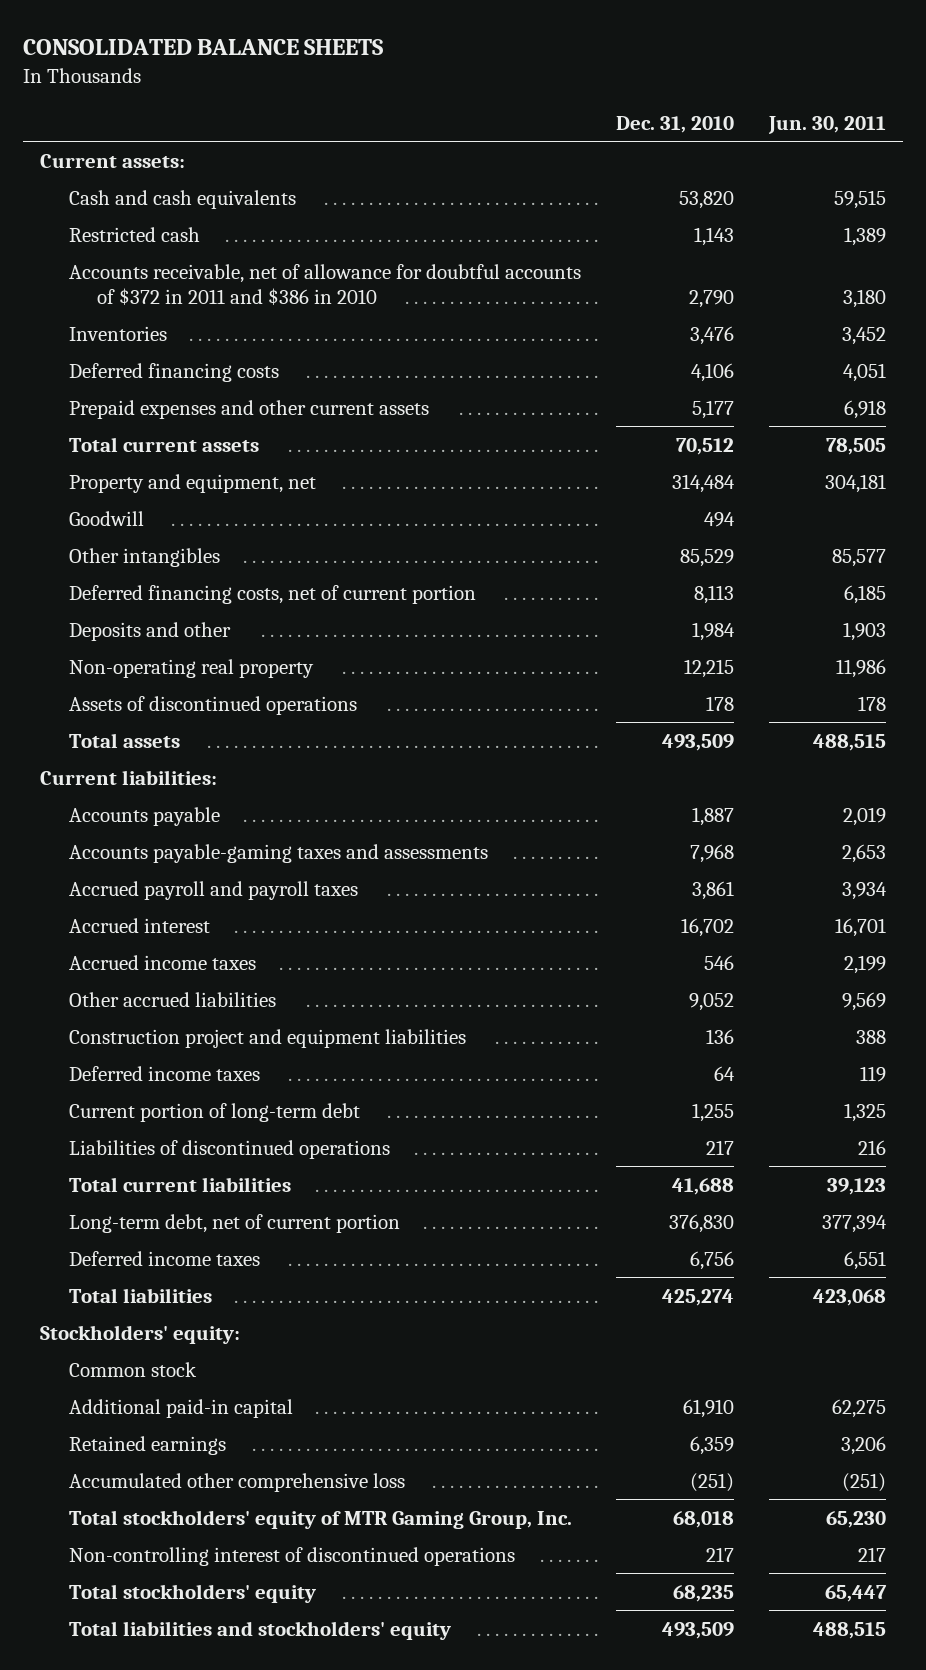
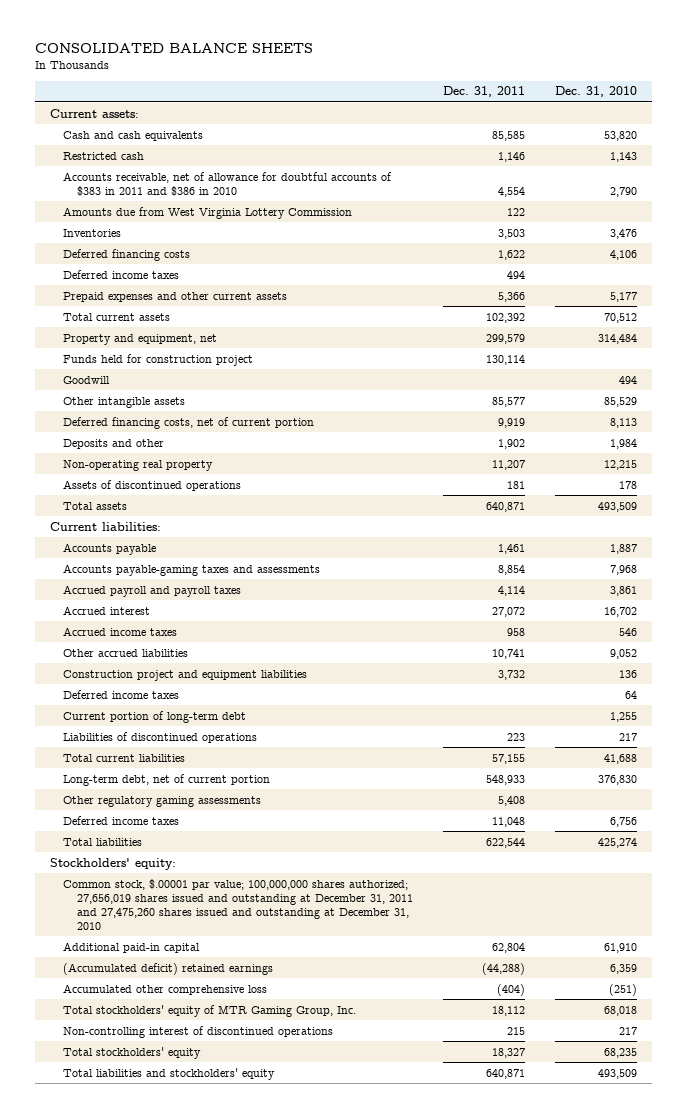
- | Dec. 31, 2010 | Jun. 30, 2011
+ | Dec. 31, 2011 | Dec. 31, 2010
- Accounts receivable, net of allowance for doubtful accounts of $372 in 2011 and $386 in 2010 | 2,790 | 3,180
+ Accounts receivable, net of allowance for doubtful accounts of $383 in 2011 and $386 in 2010 | 4,554 | 2,790
+ Amounts due from West Virginia Lottery Commission | 122 |
+ Deferred income taxes | 494 |
+ Funds held for construction project | 130,114 |
- Other intangibles | 85,529 | 85,577
+ Other intangible assets | 85,577 | 85,529
+ Other regulatory gaming assessments | 5,408 |
- Common stock
+ Common stock, $.00001 par value; 100,000,000 shares authorized; 27,656,019 shares issued and outstanding at December 31, 2011 and 27,475,260 shares issued and outstanding at December 31, 2010
- Retained earnings | 6,359 | 3,206
+ (Accumulated deficit) retained earnings | (44,288) | 6,359

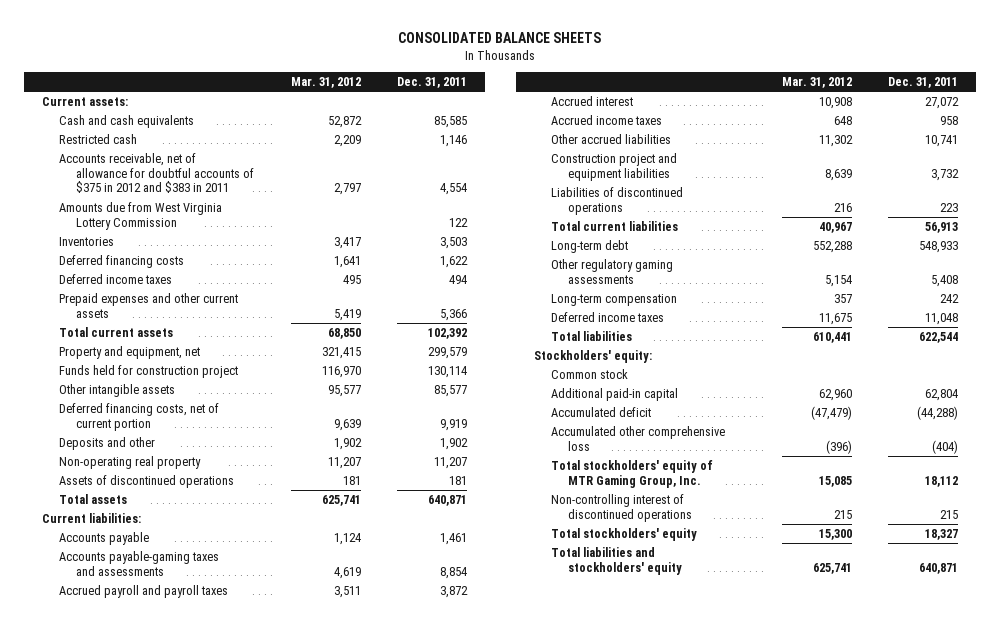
- | Dec. 31, 2011 | Dec. 31, 2010
+ | Mar. 31, 2012 | Dec. 31, 2011
- Accounts receivable, net of allowance for doubtful accounts of $383 in 2011 and $386 in 2010 | 4,554 | 2,790
+ Accounts receivable, net of allowance for doubtful accounts of $375 in 2012 and $383 in 2011 | 2,797 | 4,554
- Goodwill | | 494
- Accrued payroll and payroll taxes | 4,114 | 3,861
+ Accrued payroll and payroll taxes | 3,511 | 3,872
- Deferred income taxes | | 64
- Current portion of long-term debt | | 1,255
- Total current liabilities | 57,155 | 41,688
- Long-term debt, net of current portion | 548,933 | 376,830
+ Total current liabilities | 40,967 | 56,913
+ Long-term debt | 552,288 | 548,933
+ Long-term compensation | 357 | 242
- Common stock, $.00001 par value; 100,000,000 shares authorized; 27,656,019 shares issued and outstanding at December 31, 2011 and 27,475,260 shares issued and outstanding at December 31, 2010
+ Common stock
- (Accumulated deficit) retained earnings | (44,288) | 6,359
+ Accumulated deficit | (47,479) | (44,288)

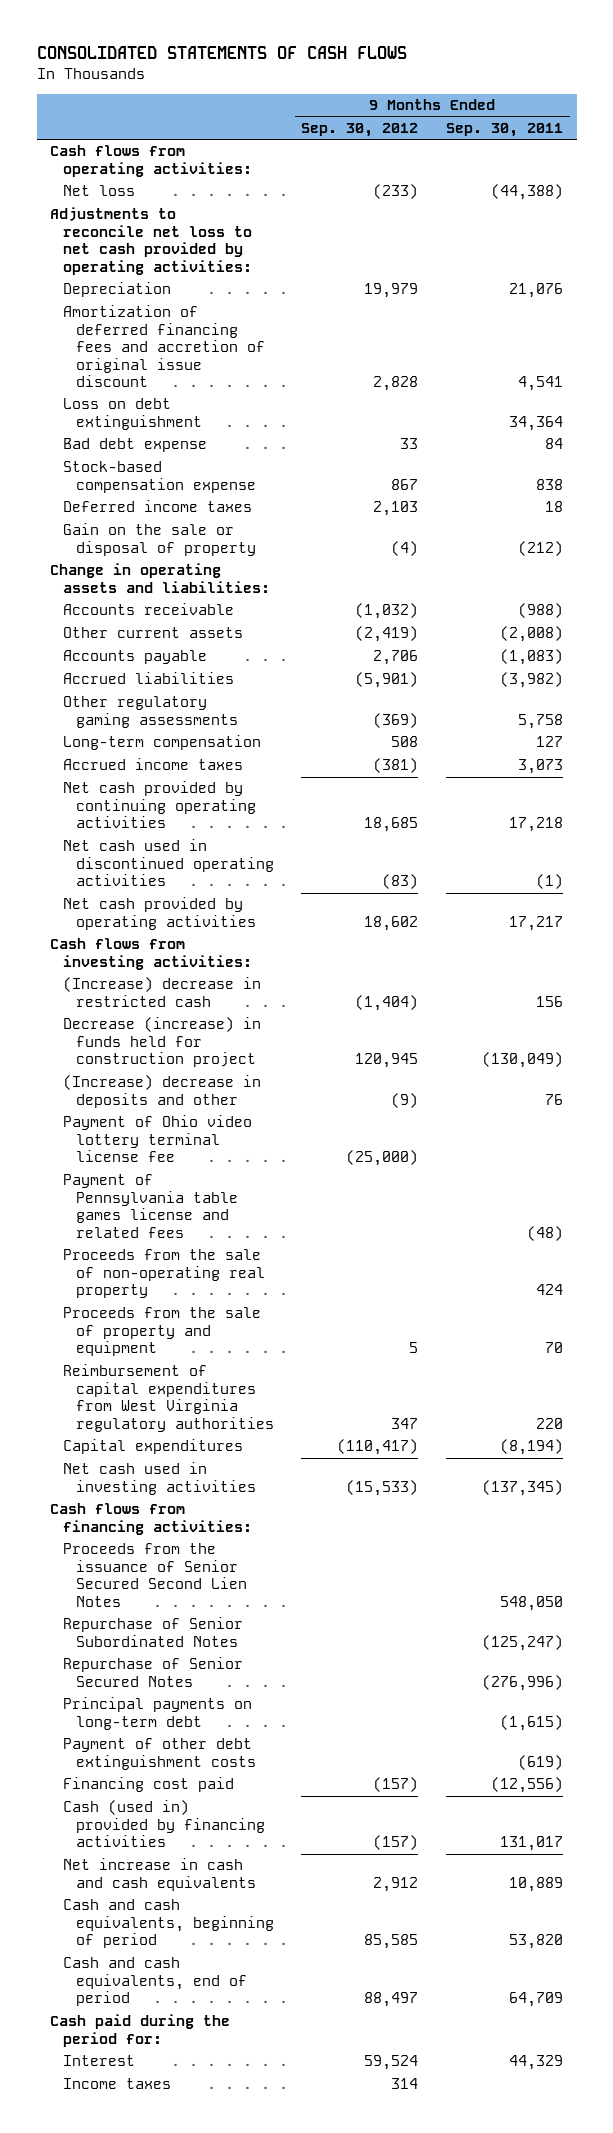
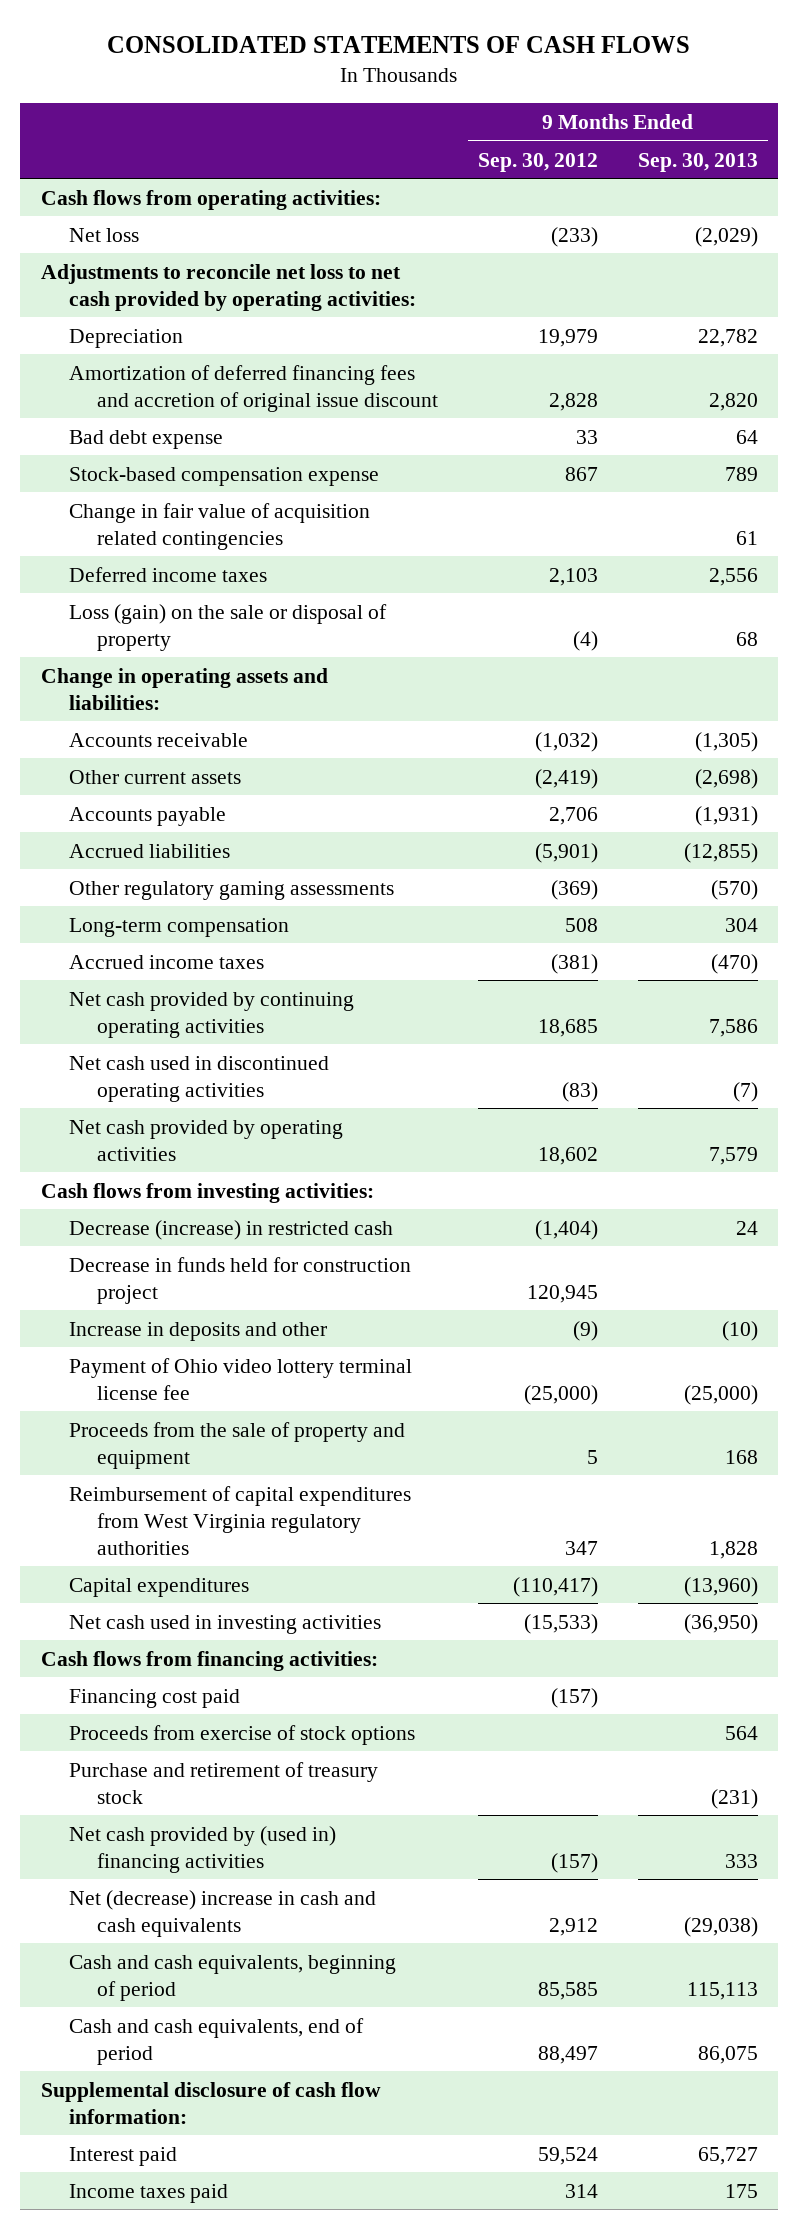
- | 9 Months Ended Sep. 30, 2012 | 9 Months Ended Sep. 30, 2011
+ | 9 Months Ended Sep. 30, 2012 | 9 Months Ended Sep. 30, 2013
- Loss on debt extinguishment | | 34,364
+ Change in fair value of acquisition related contingencies | | 61
- Gain on the sale or disposal of property | (4) | (212)
+ Loss (gain) on the sale or disposal of property | (4) | 68
- (Increase) decrease in restricted cash | (1,404) | 156
- Decrease (increase) in funds held for construction project | 120,945 | (130,049)
- (Increase) decrease in deposits and other | (9) | 76
+ Decrease (increase) in restricted cash | (1,404) | 24
+ Decrease in funds held for construction project | 120,945 |
+ Increase in deposits and other | (9) | (10)
- Payment of Pennsylvania table games license and related fees | | (48)
- Proceeds from the sale of non-operating real property | | 424
- Proceeds from the issuance of Senior Secured Second Lien Notes | | 548,050
- Repurchase of Senior Subordinated Notes | | (125,247)
- Repurchase of Senior Secured Notes | | (276,996)
- Principal payments on long-term debt | | (1,615)
- Payment of other debt extinguishment costs | | (619)
- Cash (used in) provided by financing activities | (157) | 131,017
- Net increase in cash and cash equivalents | 2,912 | 10,889
+ Proceeds from exercise of stock options | | 564
+ Purchase and retirement of treasury stock | | (231)
+ Net cash provided by (used in) financing activities | (157) | 333
+ Net (decrease) increase in cash and cash equivalents | 2,912 | (29,038)
- Cash paid during the period for:
- Interest | 59,524 | 44,329
- Income taxes | 314 |
+ Supplemental disclosure of cash flow information:
+ Interest paid | 59,524 | 65,727
+ Income taxes paid | 314 | 175

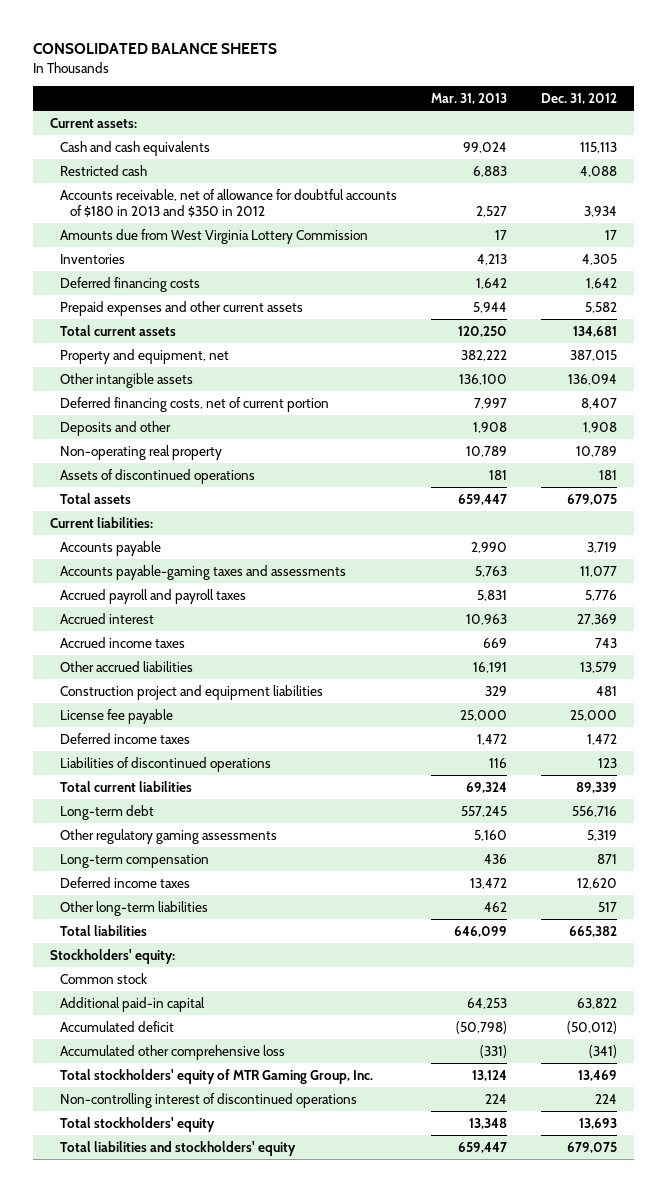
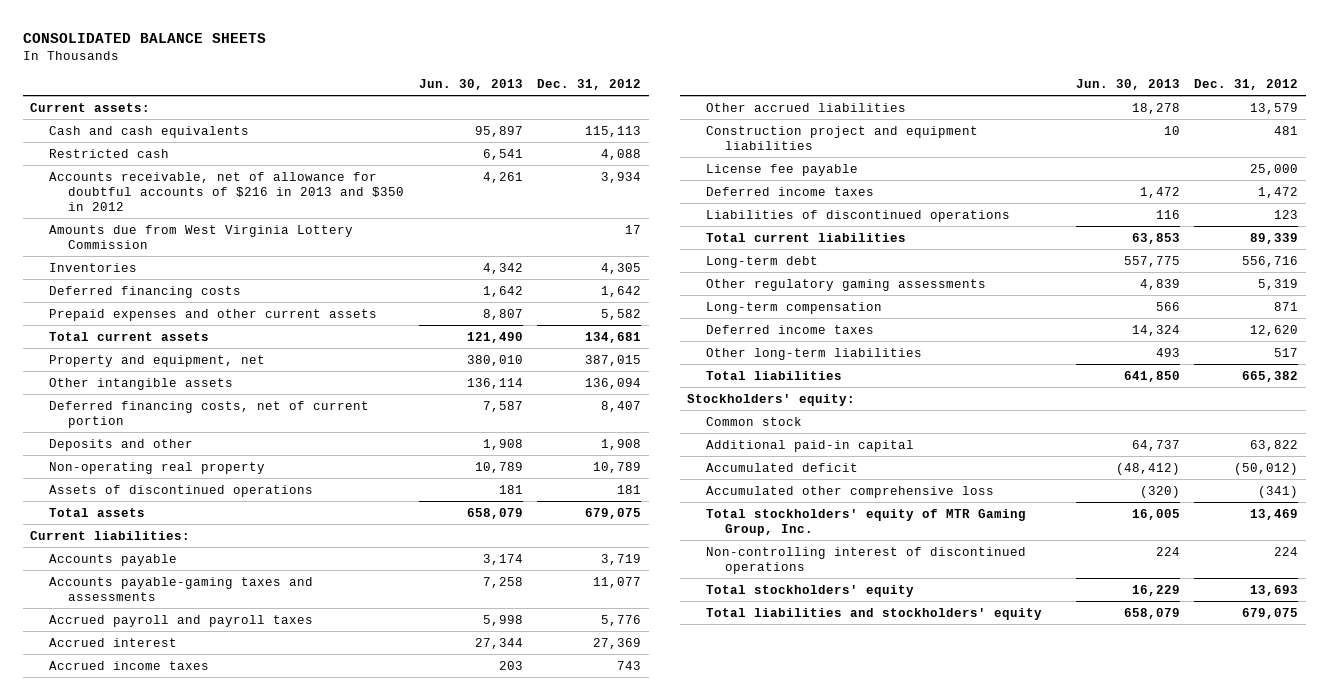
- | Mar. 31, 2013 | Dec. 31, 2012
+ | Jun. 30, 2013 | Dec. 31, 2012
- Accounts receivable, net of allowance for doubtful accounts of $180 in 2013 and $350 in 2012 | 2,527 | 3,934
+ Accounts receivable, net of allowance for doubtful accounts of $216 in 2013 and $350 in 2012 | 4,261 | 3,934

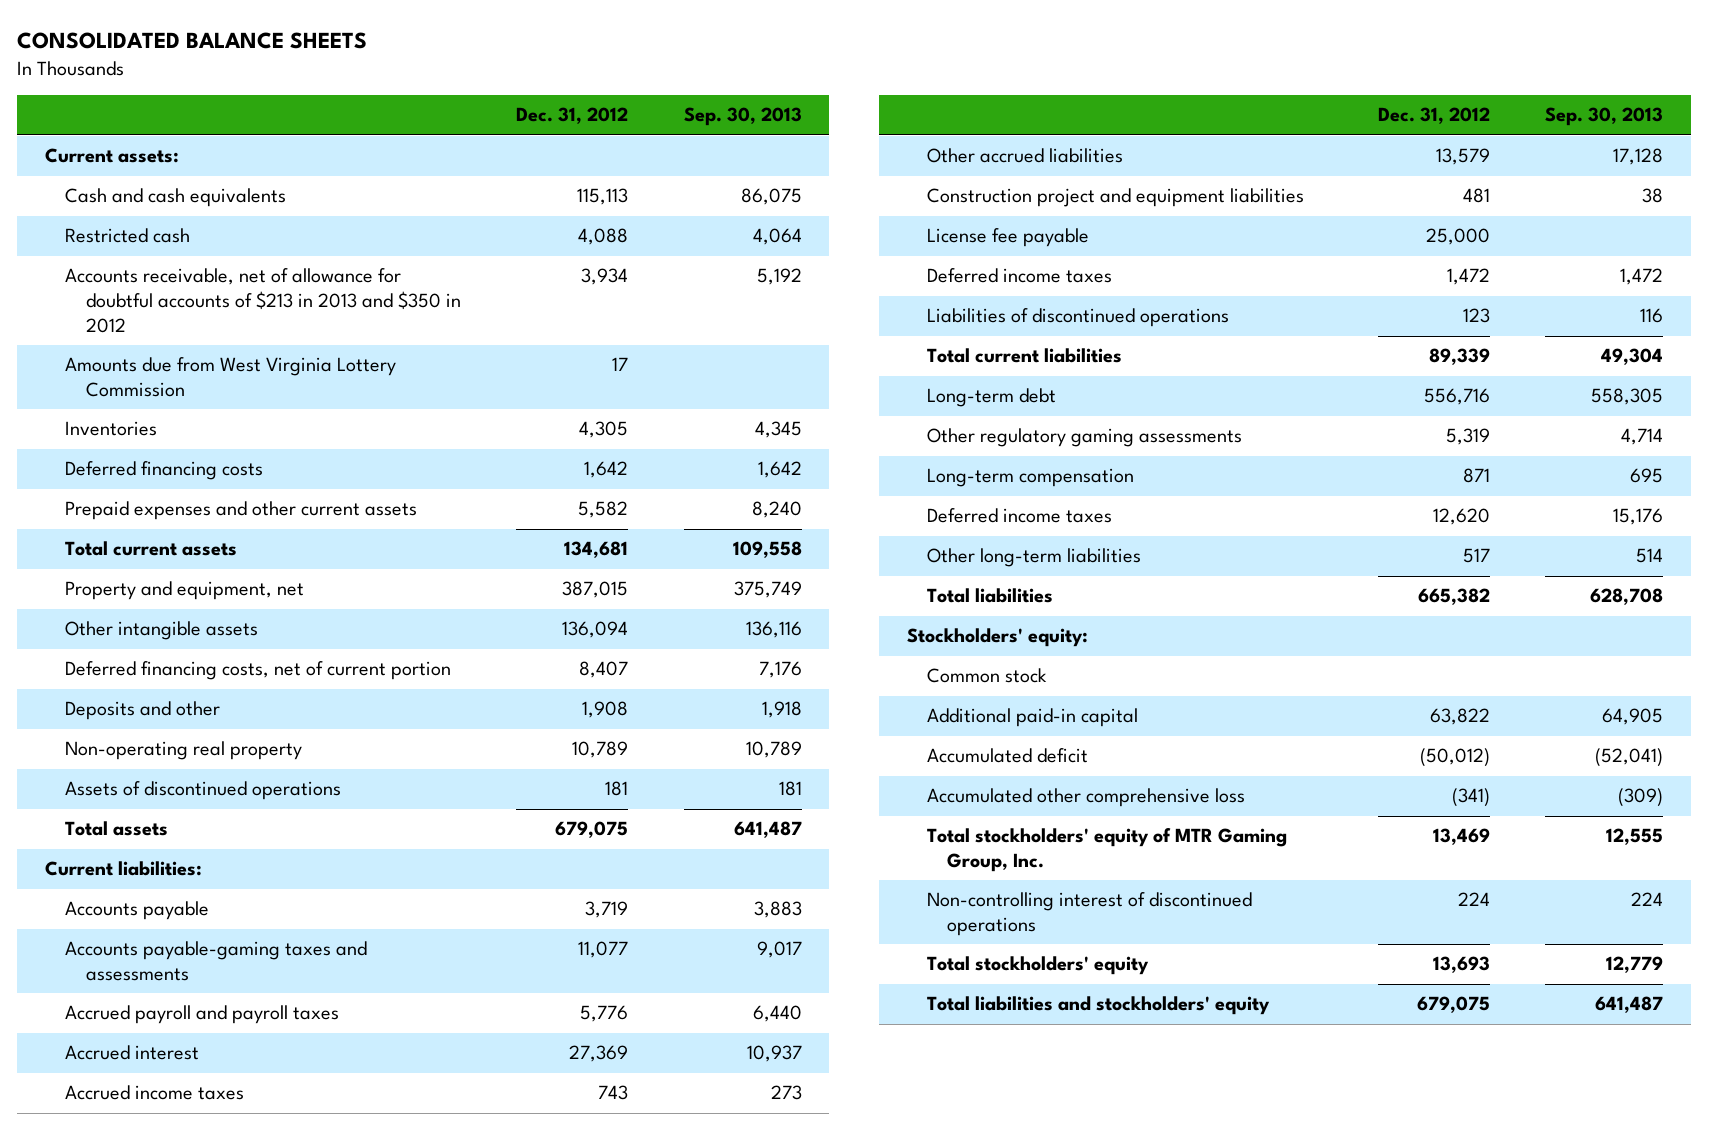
- | Jun. 30, 2013 | Dec. 31, 2012
+ | Dec. 31, 2012 | Sep. 30, 2013
- Accounts receivable, net of allowance for doubtful accounts of $216 in 2013 and $350 in 2012 | 4,261 | 3,934
+ Accounts receivable, net of allowance for doubtful accounts of $213 in 2013 and $350 in 2012 | 3,934 | 5,192

